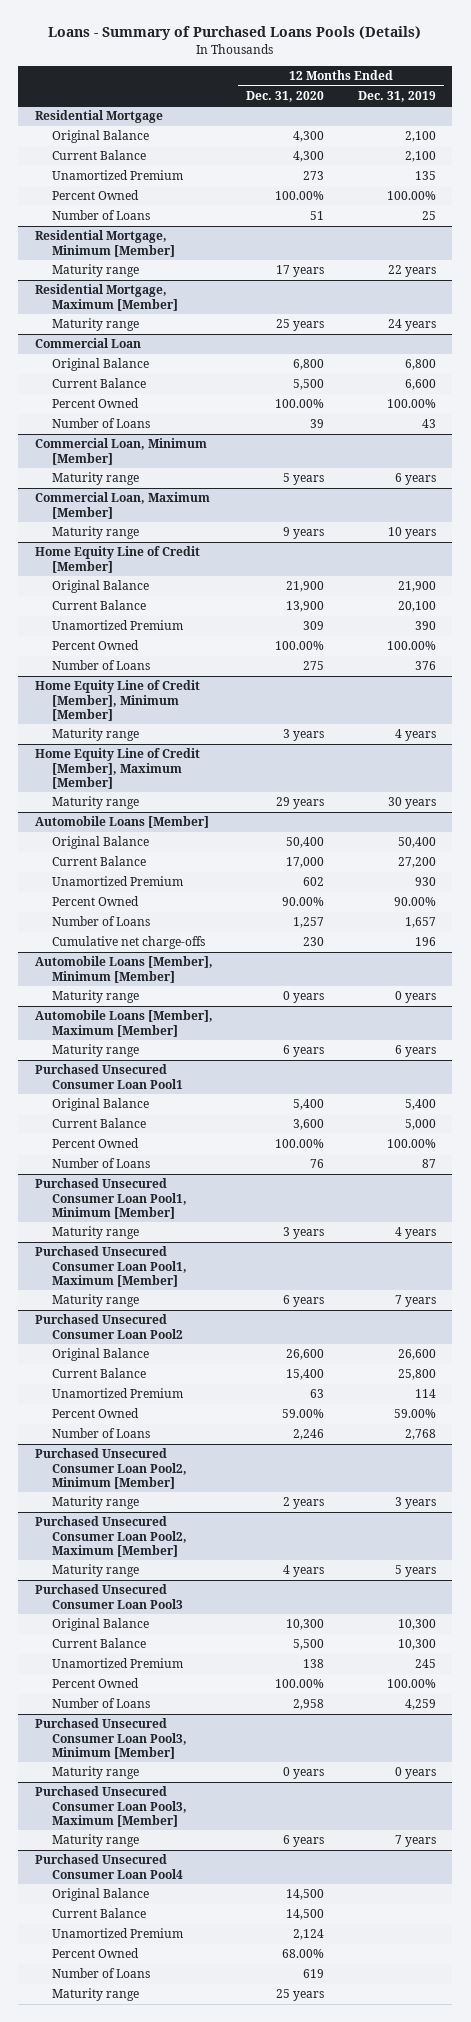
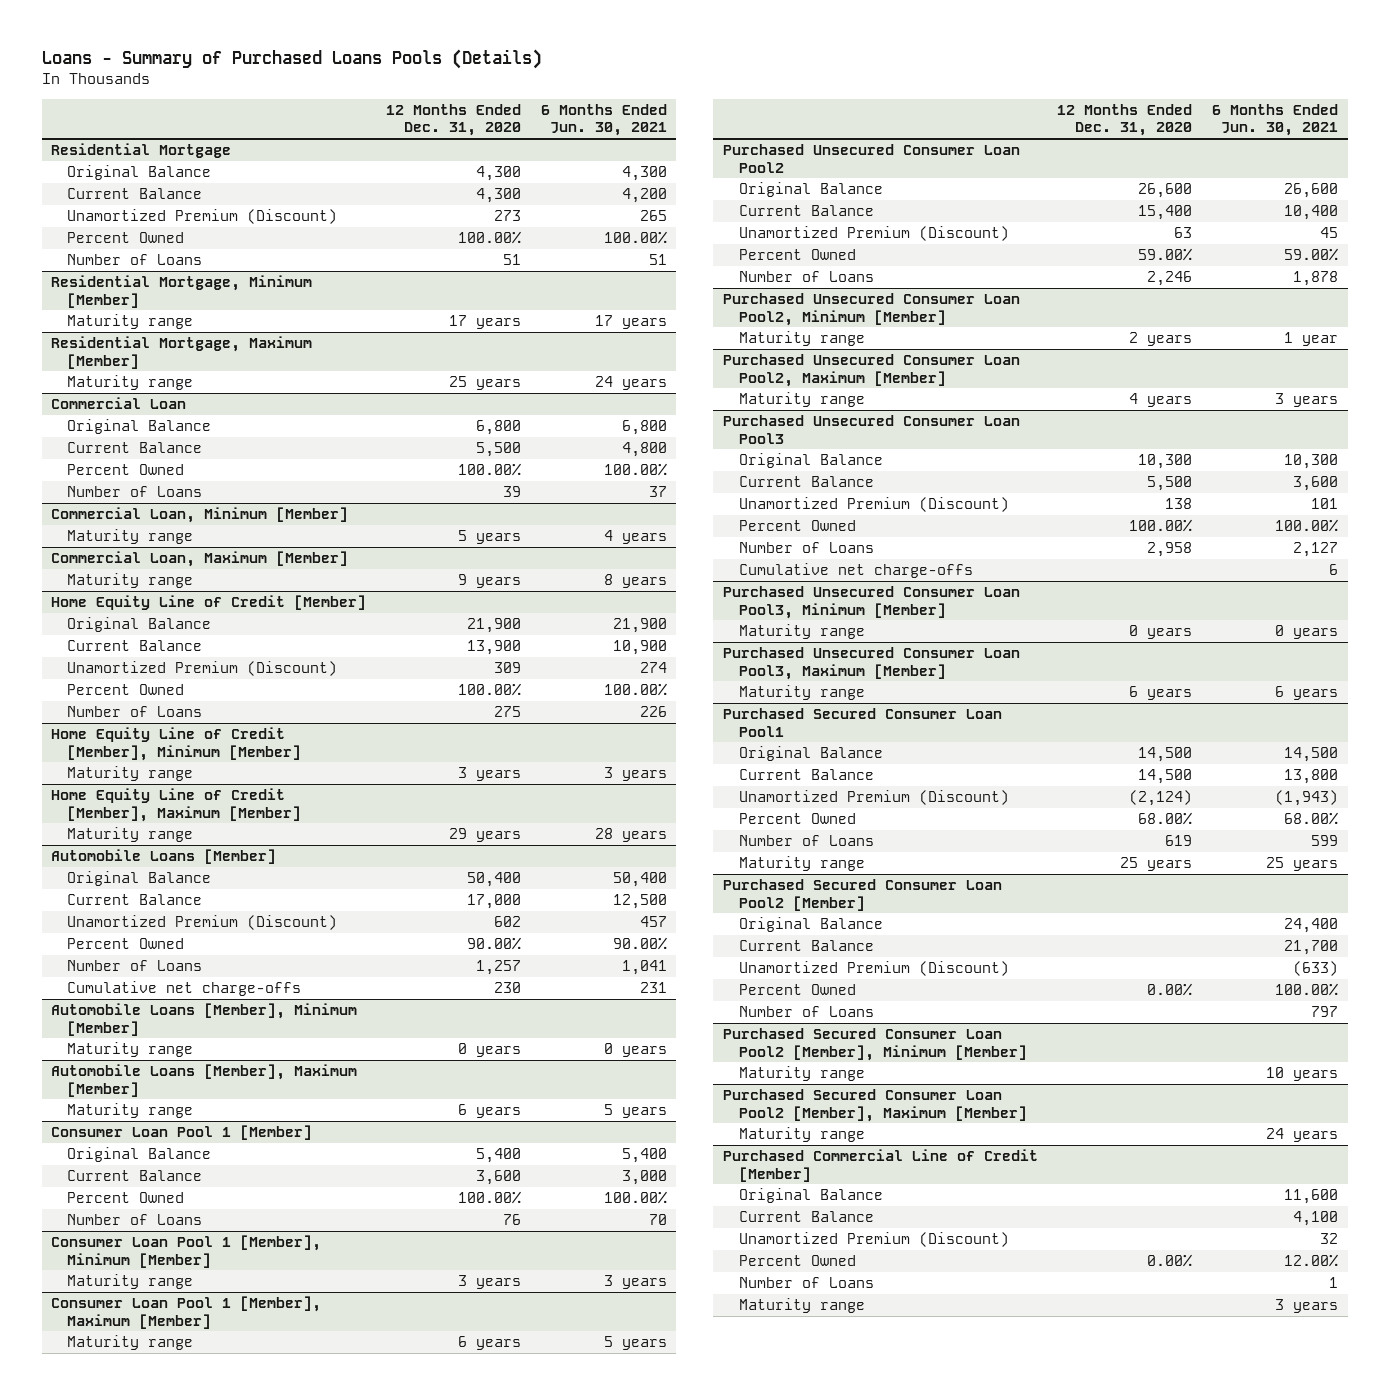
- | 12 Months Ended Dec. 31, 2020 | 12 Months Ended Dec. 31, 2019
+ | 12 Months Ended Dec. 31, 2020 | 6 Months Ended Jun. 30, 2021
@ Residential Mortgage
- Unamortized Premium | 273 | 135
+ Unamortized Premium (Discount) | 273 | 265
@ Home Equity Line of Credit [Member]
- Unamortized Premium | 309 | 390
+ Unamortized Premium (Discount) | 309 | 274
@ Automobile Loans [Member]
- Unamortized Premium | 602 | 930
+ Unamortized Premium (Discount) | 602 | 457
- Purchased Unsecured Consumer Loan Pool1
+ Consumer Loan Pool 1 [Member]
- Purchased Unsecured Consumer Loan Pool1, Minimum [Member]
+ Consumer Loan Pool 1 [Member], Minimum [Member]
- Purchased Unsecured Consumer Loan Pool1, Maximum [Member]
+ Consumer Loan Pool 1 [Member], Maximum [Member]
@ Purchased Unsecured Consumer Loan Pool2
- Unamortized Premium | 63 | 114
+ Unamortized Premium (Discount) | 63 | 45
@ Purchased Unsecured Consumer Loan Pool3
- Unamortized Premium | 138 | 245
+ Unamortized Premium (Discount) | 138 | 101
+ Cumulative net charge-offs | | 6
- Purchased Unsecured Consumer Loan Pool4
+ Purchased Secured Consumer Loan Pool1
- Unamortized Premium | 2,124 |
+ Unamortized Premium (Discount) | (2,124) | (1,943)
+ Purchased Secured Consumer Loan Pool2 [Member]
+ Original Balance | | 24,400
+ Current Balance | | 21,700
+ Unamortized Premium (Discount) | | (633)
+ Percent Owned | 0.00% | 100.00%
+ Number of Loans | | 797
+ Purchased Secured Consumer Loan Pool2 [Member], Minimum [Member]
+ Maturity range | | 10 years
+ Purchased Secured Consumer Loan Pool2 [Member], Maximum [Member]
+ Maturity range | | 24 years
+ Purchased Commercial Line of Credit [Member]
+ Original Balance | | 11,600
+ Current Balance | | 4,100
+ Unamortized Premium (Discount) | | 32
+ Percent Owned | 0.00% | 12.00%
+ Number of Loans | | 1
+ Maturity range | | 3 years

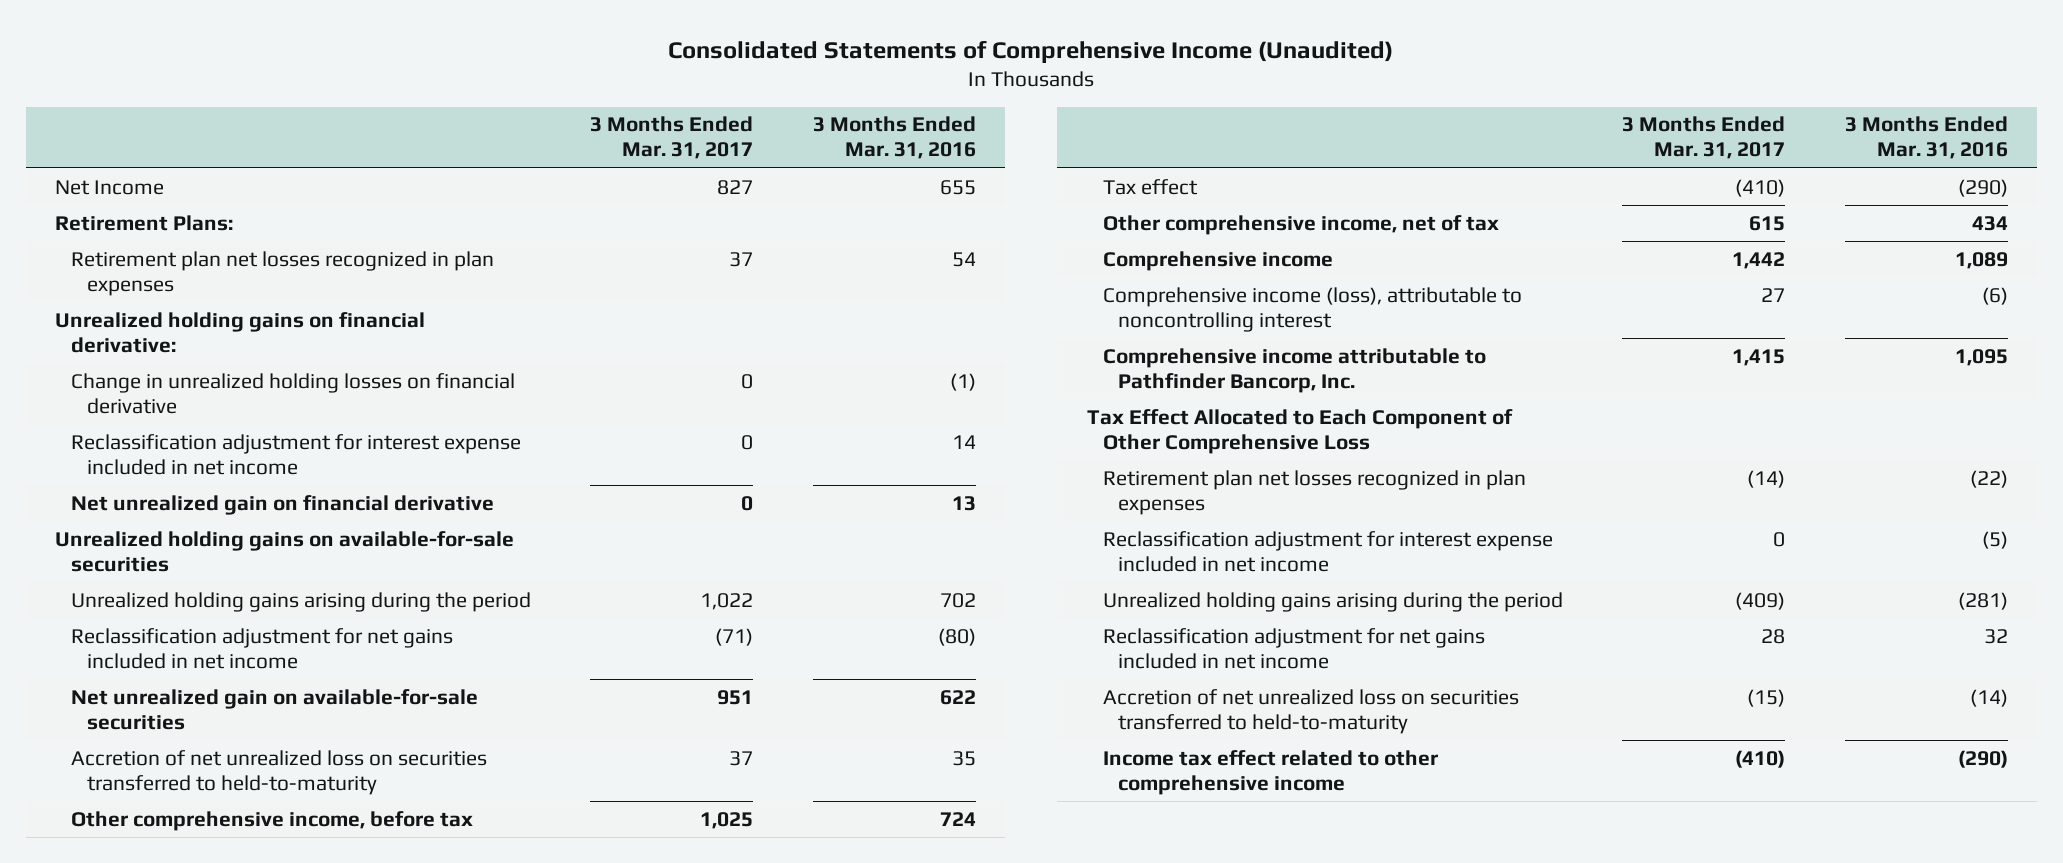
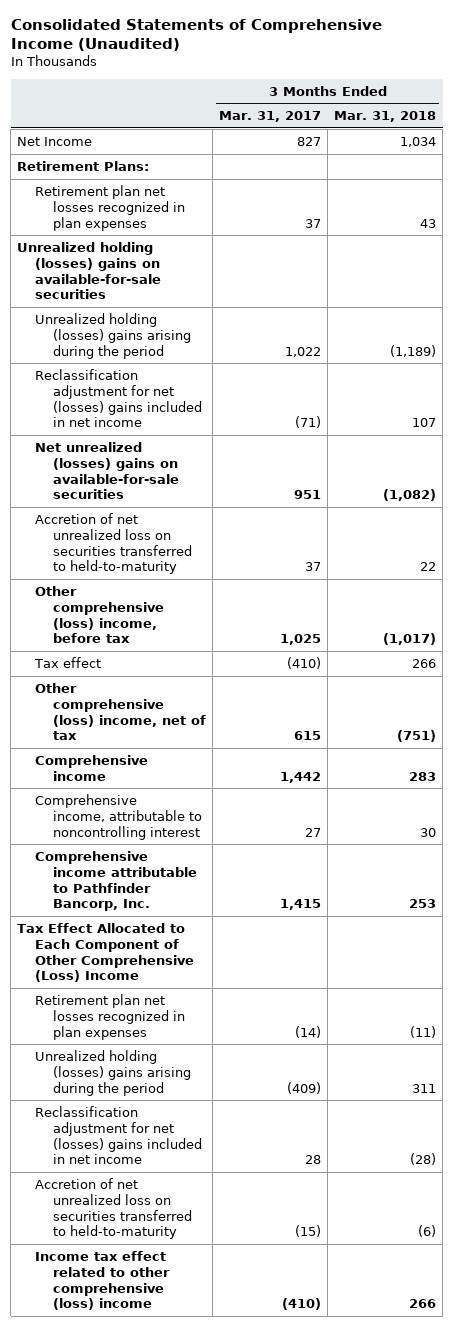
- | 3 Months Ended Mar. 31, 2017 | 3 Months Ended Mar. 31, 2016
+ | 3 Months Ended Mar. 31, 2017 | 3 Months Ended Mar. 31, 2018
- Unrealized holding gains on financial derivative:
- Change in unrealized holding losses on financial derivative | 0 | (1)
- Reclassification adjustment for interest expense included in net income | 0 | 14
- Net unrealized gain on financial derivative | 0 | 13
- Unrealized holding gains on available-for-sale securities
- Unrealized holding gains arising during the period | 1,022 | 702
- Reclassification adjustment for net gains included in net income | (71) | (80)
- Net unrealized gain on available-for-sale securities | 951 | 622
+ Unrealized holding (losses) gains on available-for-sale securities
+ Unrealized holding (losses) gains arising during the period | 1,022 | (1,189)
+ Reclassification adjustment for net (losses) gains included in net income | (71) | 107
+ Net unrealized (losses) gains on available-for-sale securities | 951 | (1,082)
- Other comprehensive income, before tax | 1,025 | 724
+ Other comprehensive (loss) income, before tax | 1,025 | (1,017)
- Other comprehensive income, net of tax | 615 | 434
+ Other comprehensive (loss) income, net of tax | 615 | (751)
- Comprehensive income (loss), attributable to noncontrolling interest | 27 | (6)
+ Comprehensive income, attributable to noncontrolling interest | 27 | 30
- Tax Effect Allocated to Each Component of Other Comprehensive Loss
+ Tax Effect Allocated to Each Component of Other Comprehensive (Loss) Income
- Reclassification adjustment for interest expense included in net income | 0 | (5)
- Unrealized holding gains arising during the period | (409) | (281)
- Reclassification adjustment for net gains included in net income | 28 | 32
+ Unrealized holding (losses) gains arising during the period | (409) | 311
+ Reclassification adjustment for net (losses) gains included in net income | 28 | (28)
- Income tax effect related to other comprehensive income | (410) | (290)
+ Income tax effect related to other comprehensive (loss) income | (410) | 266

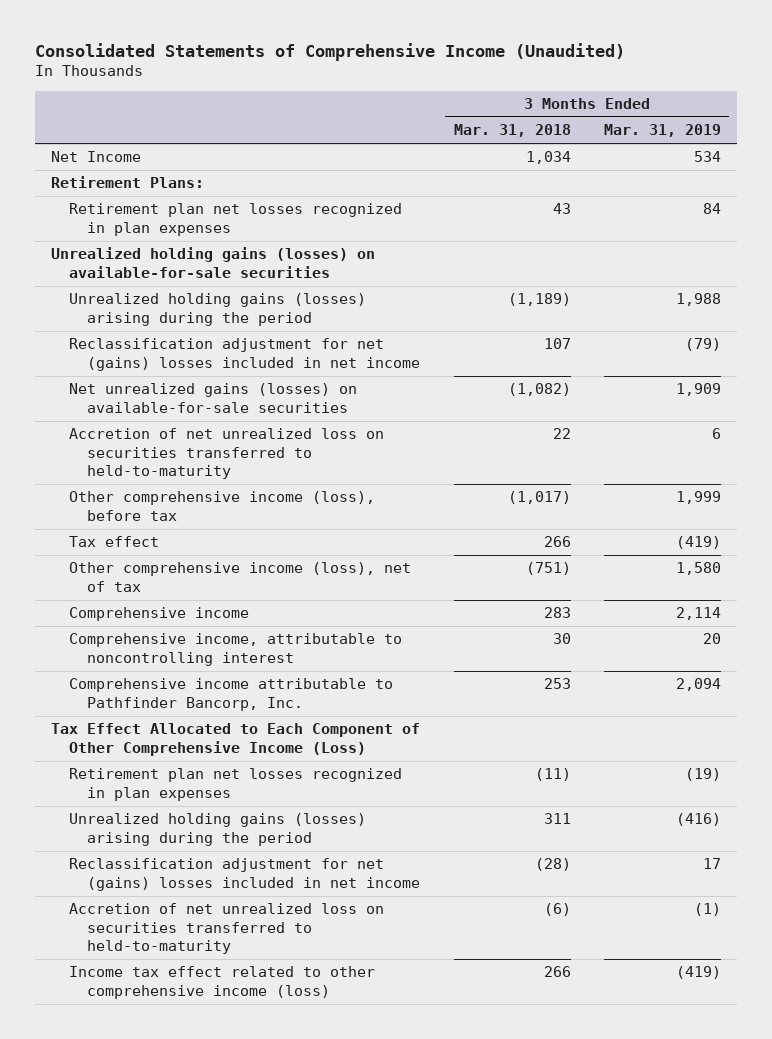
- | 3 Months Ended Mar. 31, 2017 | 3 Months Ended Mar. 31, 2018
+ | 3 Months Ended Mar. 31, 2018 | 3 Months Ended Mar. 31, 2019
- Unrealized holding (losses) gains on available-for-sale securities
- Unrealized holding (losses) gains arising during the period | 1,022 | (1,189)
- Reclassification adjustment for net (losses) gains included in net income | (71) | 107
- Net unrealized (losses) gains on available-for-sale securities | 951 | (1,082)
+ Unrealized holding gains (losses) on available-for-sale securities
+ Unrealized holding gains (losses) arising during the period | (1,189) | 1,988
+ Reclassification adjustment for net (gains) losses included in net income | 107 | (79)
+ Net unrealized gains (losses) on available-for-sale securities | (1,082) | 1,909
- Other comprehensive (loss) income, before tax | 1,025 | (1,017)
+ Other comprehensive income (loss), before tax | (1,017) | 1,999
- Other comprehensive (loss) income, net of tax | 615 | (751)
+ Other comprehensive income (loss), net of tax | (751) | 1,580
- Tax Effect Allocated to Each Component of Other Comprehensive (Loss) Income
+ Tax Effect Allocated to Each Component of Other Comprehensive Income (Loss)
- Unrealized holding (losses) gains arising during the period | (409) | 311
- Reclassification adjustment for net (losses) gains included in net income | 28 | (28)
+ Unrealized holding gains (losses) arising during the period | 311 | (416)
+ Reclassification adjustment for net (gains) losses included in net income | (28) | 17
- Income tax effect related to other comprehensive (loss) income | (410) | 266
+ Income tax effect related to other comprehensive income (loss) | 266 | (419)

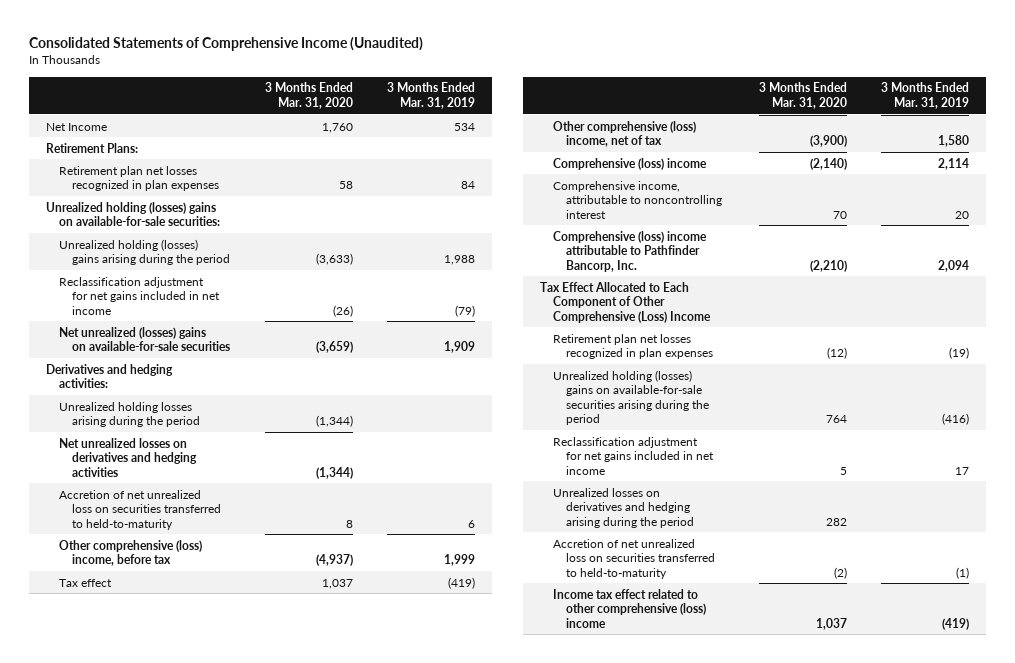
- | 3 Months Ended Mar. 31, 2018 | 3 Months Ended Mar. 31, 2019
+ | 3 Months Ended Mar. 31, 2020 | 3 Months Ended Mar. 31, 2019
- Unrealized holding gains (losses) on available-for-sale securities
- Unrealized holding gains (losses) arising during the period | (1,189) | 1,988
- Reclassification adjustment for net (gains) losses included in net income | 107 | (79)
- Net unrealized gains (losses) on available-for-sale securities | (1,082) | 1,909
+ Unrealized holding (losses) gains on available-for-sale securities:
+ Unrealized holding (losses) gains arising during the period | (3,633) | 1,988
+ Reclassification adjustment for net gains included in net income | (26) | (79)
+ Net unrealized (losses) gains on available-for-sale securities | (3,659) | 1,909
+ Derivatives and hedging activities:
+ Unrealized holding losses arising during the period | (1,344) |
+ Net unrealized losses on derivatives and hedging activities | (1,344) |
- Other comprehensive income (loss), before tax | (1,017) | 1,999
+ Other comprehensive (loss) income, before tax | (4,937) | 1,999
- Other comprehensive income (loss), net of tax | (751) | 1,580
- Comprehensive income | 283 | 2,114
+ Other comprehensive (loss) income, net of tax | (3,900) | 1,580
+ Comprehensive (loss) income | (2,140) | 2,114
- Comprehensive income attributable to Pathfinder Bancorp, Inc. | 253 | 2,094
- Tax Effect Allocated to Each Component of Other Comprehensive Income (Loss)
+ Comprehensive (loss) income attributable to Pathfinder Bancorp, Inc. | (2,210) | 2,094
+ Tax Effect Allocated to Each Component of Other Comprehensive (Loss) Income
- Unrealized holding gains (losses) arising during the period | 311 | (416)
- Reclassification adjustment for net (gains) losses included in net income | (28) | 17
+ Unrealized holding (losses) gains on available-for-sale securities arising during the period | 764 | (416)
+ Reclassification adjustment for net gains included in net income | 5 | 17
+ Unrealized losses on derivatives and hedging arising during the period | 282 |
- Income tax effect related to other comprehensive income (loss) | 266 | (419)
+ Income tax effect related to other comprehensive (loss) income | 1,037 | (419)

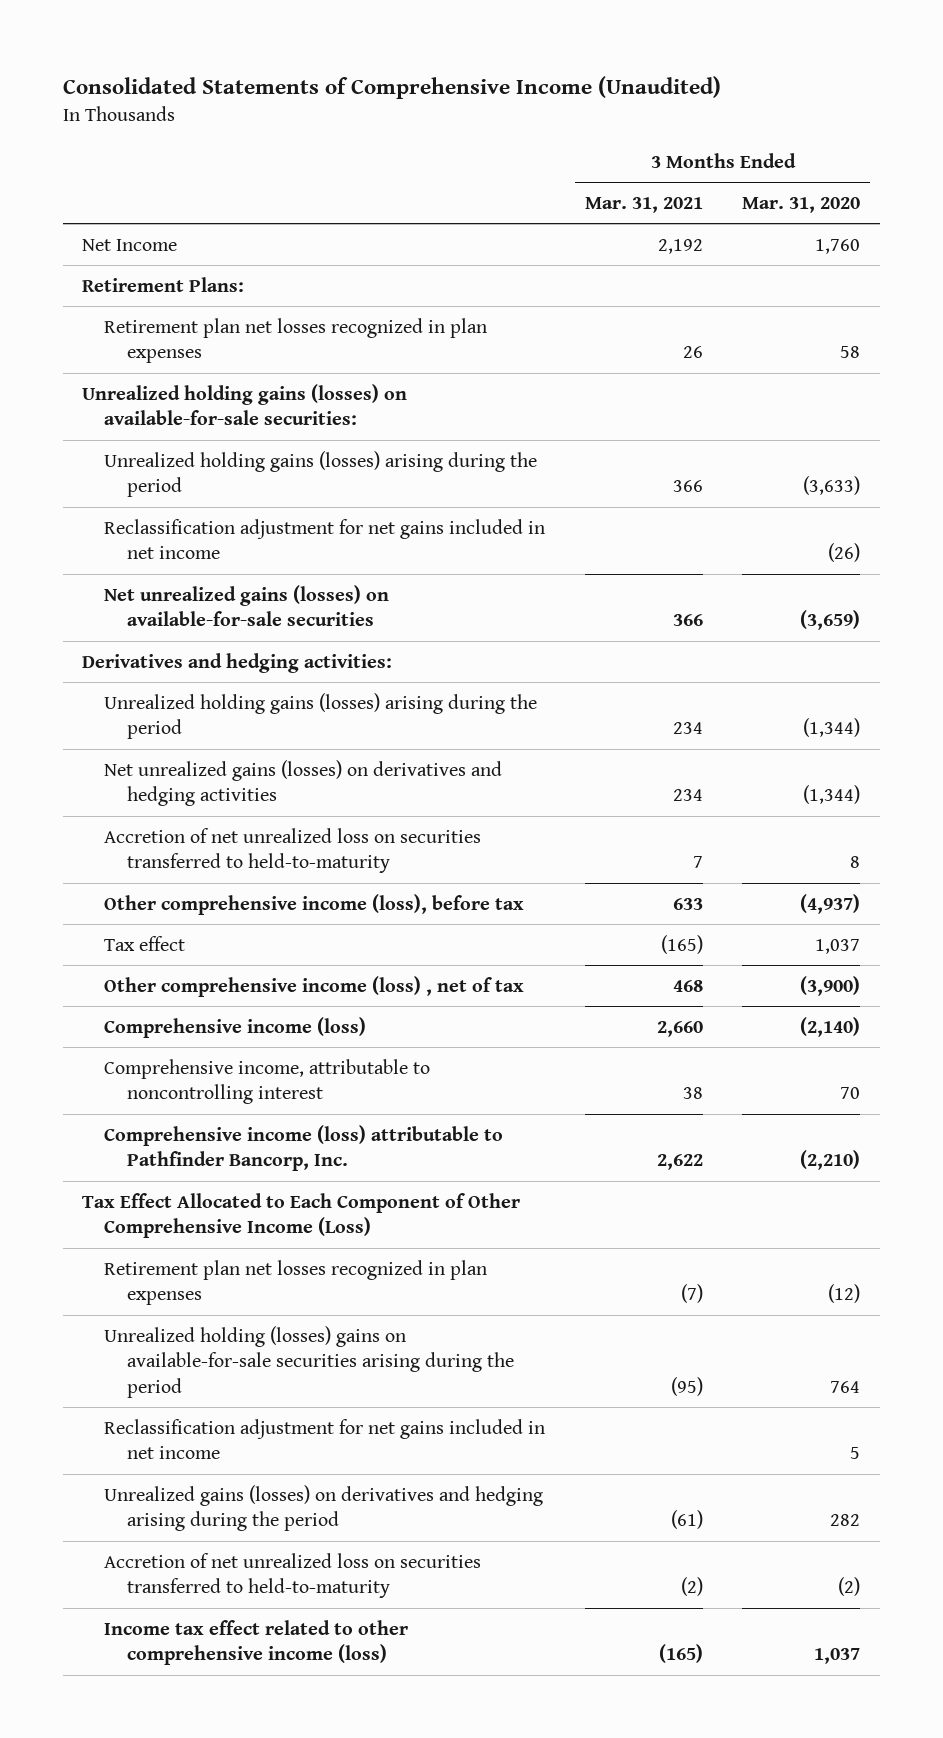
- | 3 Months Ended Mar. 31, 2020 | 3 Months Ended Mar. 31, 2019
+ | 3 Months Ended Mar. 31, 2021 | 3 Months Ended Mar. 31, 2020
- Unrealized holding (losses) gains on available-for-sale securities:
- Unrealized holding (losses) gains arising during the period | (3,633) | 1,988
+ Unrealized holding gains (losses) on available-for-sale securities:
+ Unrealized holding gains (losses) arising during the period | 366 | (3,633)
- Net unrealized (losses) gains on available-for-sale securities | (3,659) | 1,909
+ Net unrealized gains (losses) on available-for-sale securities | 366 | (3,659)
- Unrealized holding losses arising during the period | (1,344) |
- Net unrealized losses on derivatives and hedging activities | (1,344) |
+ Unrealized holding gains (losses) arising during the period | 234 | (1,344)
+ Net unrealized gains (losses) on derivatives and hedging activities | 234 | (1,344)
- Other comprehensive (loss) income, before tax | (4,937) | 1,999
+ Other comprehensive income (loss), before tax | 633 | (4,937)
- Other comprehensive (loss) income, net of tax | (3,900) | 1,580
- Comprehensive (loss) income | (2,140) | 2,114
+ Other comprehensive income (loss) , net of tax | 468 | (3,900)
+ Comprehensive income (loss) | 2,660 | (2,140)
- Comprehensive (loss) income attributable to Pathfinder Bancorp, Inc. | (2,210) | 2,094
- Tax Effect Allocated to Each Component of Other Comprehensive (Loss) Income
+ Comprehensive income (loss) attributable to Pathfinder Bancorp, Inc. | 2,622 | (2,210)
+ Tax Effect Allocated to Each Component of Other Comprehensive Income (Loss)
- Unrealized losses on derivatives and hedging arising during the period | 282 |
+ Unrealized gains (losses) on derivatives and hedging arising during the period | (61) | 282
- Income tax effect related to other comprehensive (loss) income | 1,037 | (419)
+ Income tax effect related to other comprehensive income (loss) | (165) | 1,037

